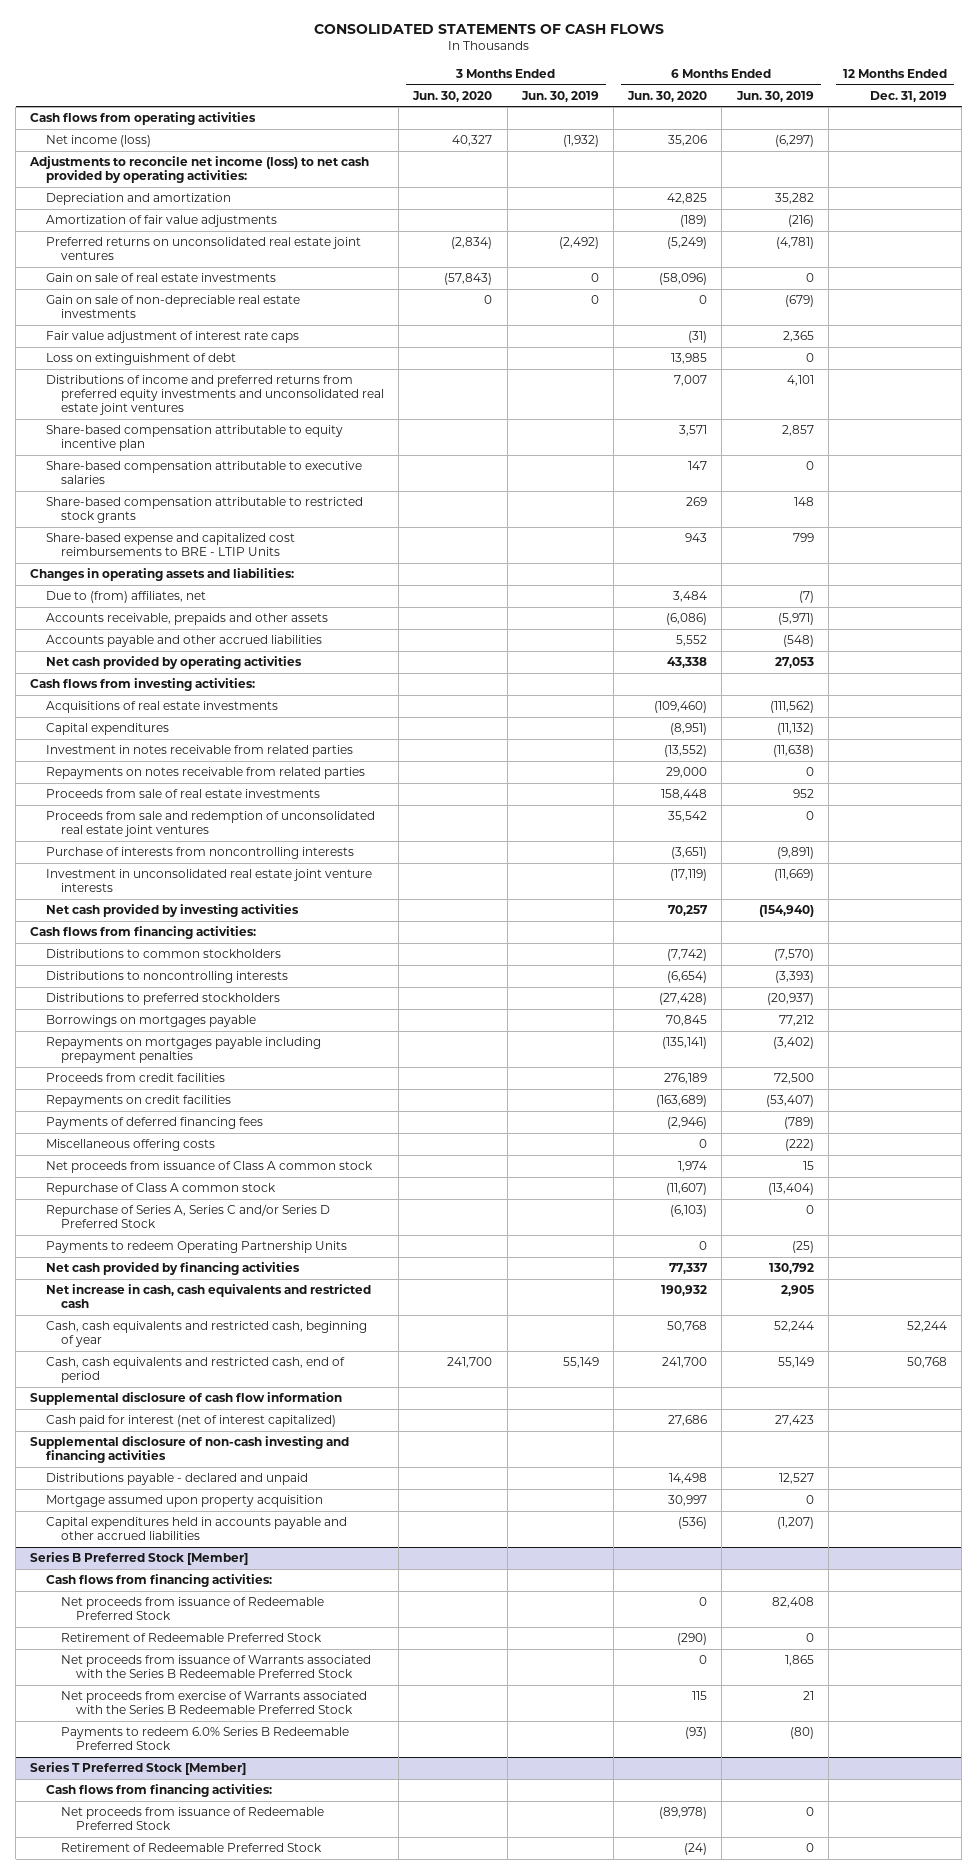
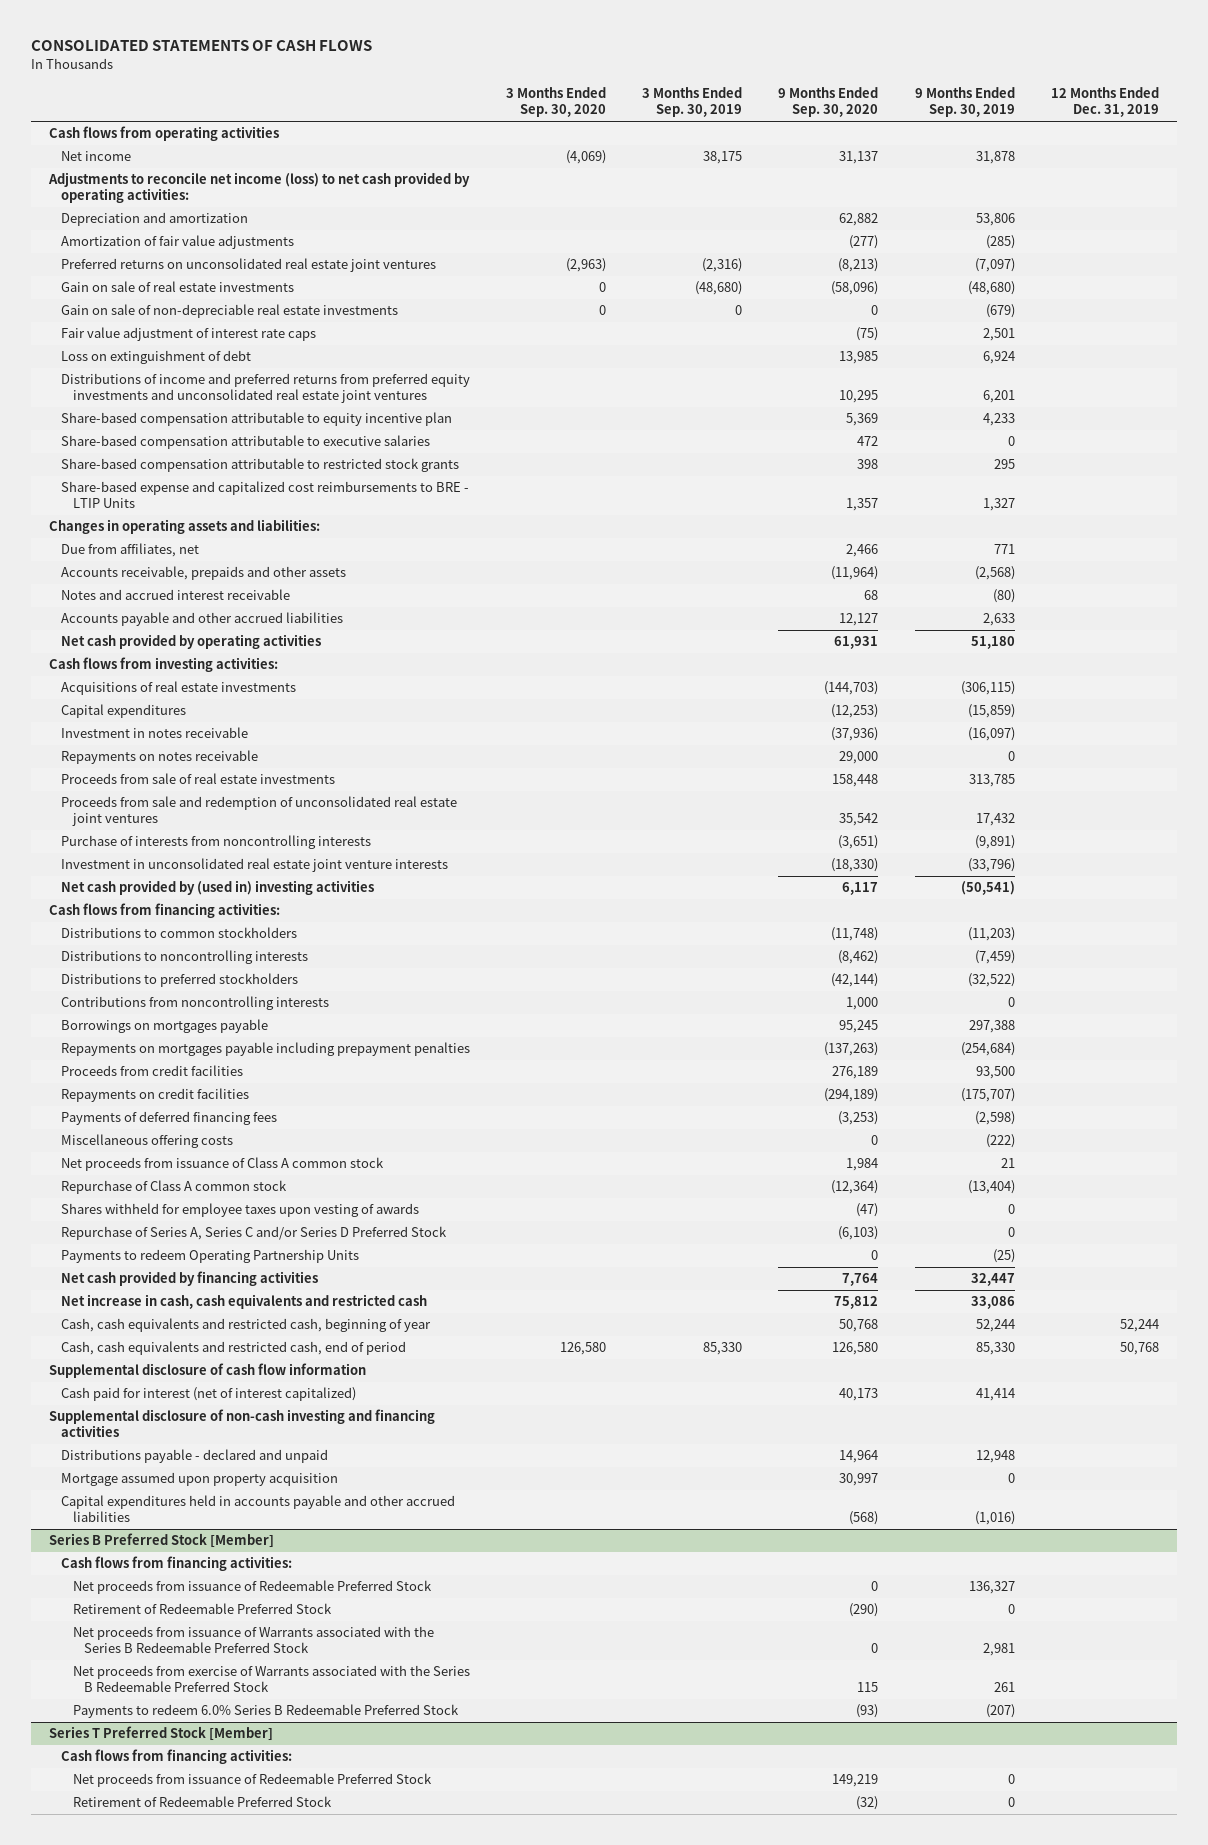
- | 3 Months Ended Jun. 30, 2020 | 3 Months Ended Jun. 30, 2019 | 6 Months Ended Jun. 30, 2020 | 6 Months Ended Jun. 30, 2019 | 12 Months Ended Dec. 31, 2019
+ | 3 Months Ended Sep. 30, 2020 | 3 Months Ended Sep. 30, 2019 | 9 Months Ended Sep. 30, 2020 | 9 Months Ended Sep. 30, 2019 | 12 Months Ended Dec. 31, 2019
- Net income (loss) | 40,327 | (1,932) | 35,206 | (6,297) |
+ Net income | (4,069) | 38,175 | 31,137 | 31,878 |
- Due to (from) affiliates, net | | | 3,484 | (7) |
+ Due from affiliates, net | | | 2,466 | 771 |
+ Notes and accrued interest receivable | | | 68 | (80) |
- Investment in notes receivable from related parties | | | (13,552) | (11,638) |
- Repayments on notes receivable from related parties | | | 29,000 | 0 |
+ Investment in notes receivable | | | (37,936) | (16,097) |
+ Repayments on notes receivable | | | 29,000 | 0 |
- Net cash provided by investing activities | | | 70,257 | (154,940) |
+ Net cash provided by (used in) investing activities | | | 6,117 | (50,541) |
+ Contributions from noncontrolling interests | | | 1,000 | 0 |
+ Shares withheld for employee taxes upon vesting of awards | | | (47) | 0 |

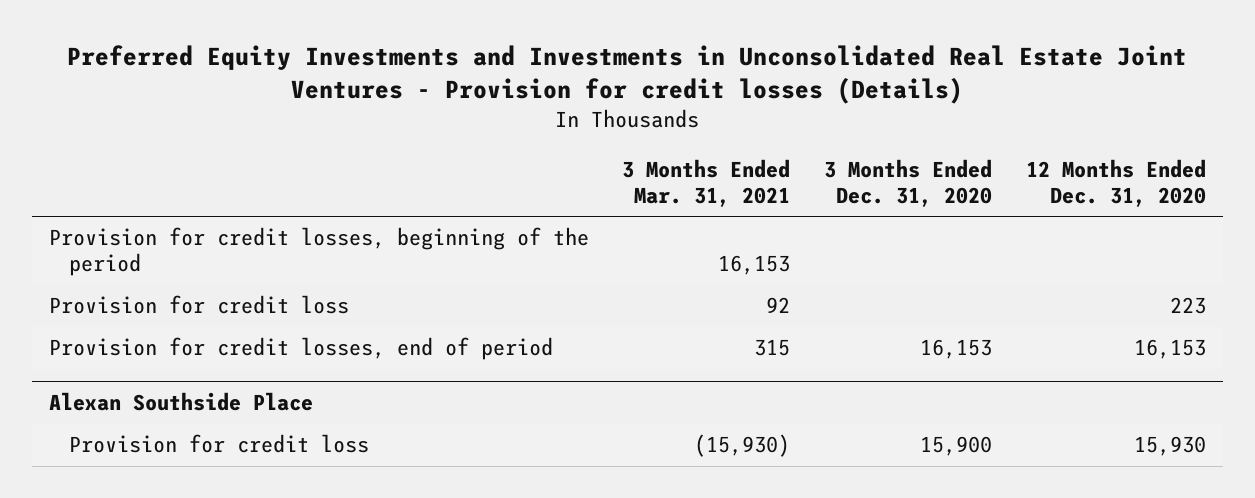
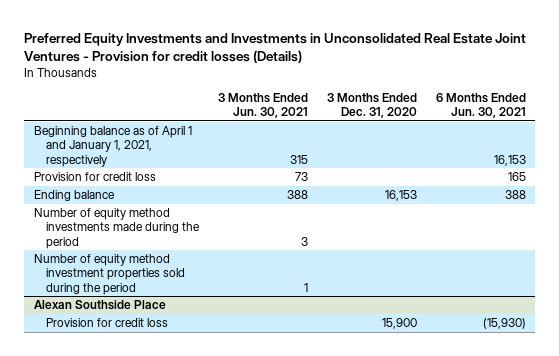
- | 3 Months Ended Mar. 31, 2021 | 3 Months Ended Dec. 31, 2020 | 12 Months Ended Dec. 31, 2020
+ | 3 Months Ended Jun. 30, 2021 | 3 Months Ended Dec. 31, 2020 | 6 Months Ended Jun. 30, 2021
- Provision for credit losses, beginning of the period | 16,153 | |
+ Beginning balance as of April 1 and January 1, 2021, respectively | 315 | | 16,153
- Provision for credit losses, end of period | 315 | 16,153 | 16,153
+ Ending balance | 388 | 16,153 | 388
+ Number of equity method investments made during the period | 3 | |
+ Number of equity method investment properties sold during the period | 1 | |

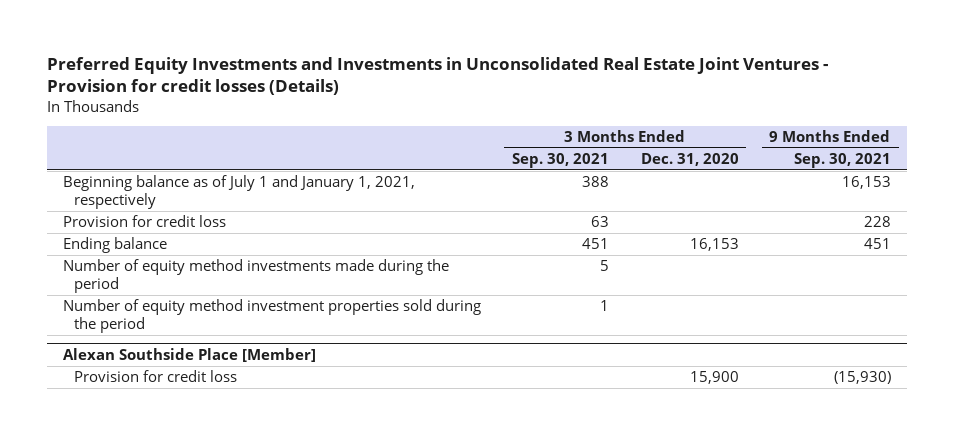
- | 3 Months Ended Jun. 30, 2021 | 3 Months Ended Dec. 31, 2020 | 6 Months Ended Jun. 30, 2021
+ | 3 Months Ended Sep. 30, 2021 | 3 Months Ended Dec. 31, 2020 | 9 Months Ended Sep. 30, 2021
- Beginning balance as of April 1 and January 1, 2021, respectively | 315 | | 16,153
+ Beginning balance as of July 1 and January 1, 2021, respectively | 388 | | 16,153
- Alexan Southside Place
+ Alexan Southside Place [Member]

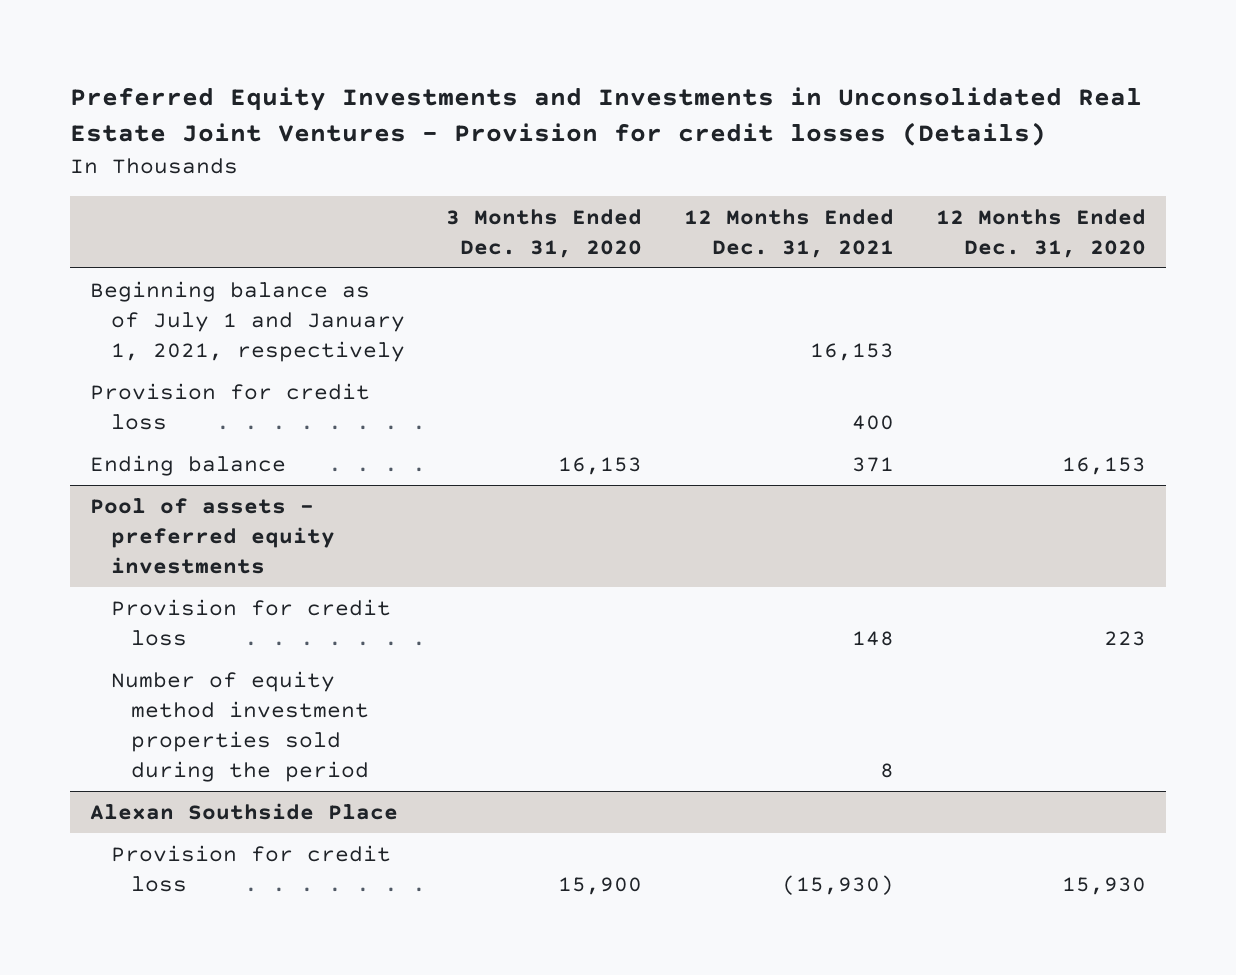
- | 3 Months Ended Sep. 30, 2021 | 3 Months Ended Dec. 31, 2020 | 9 Months Ended Sep. 30, 2021
+ | 3 Months Ended Dec. 31, 2020 | 12 Months Ended Dec. 31, 2021 | 12 Months Ended Dec. 31, 2020
- Number of equity method investments made during the period | 5 | |
- Number of equity method investment properties sold during the period | 1 | |
- Alexan Southside Place [Member]
+ Pool of assets - preferred equity investments
+ Provision for credit loss | | 148 | 223
+ Number of equity method investment properties sold during the period | | 8 |
+ Alexan Southside Place

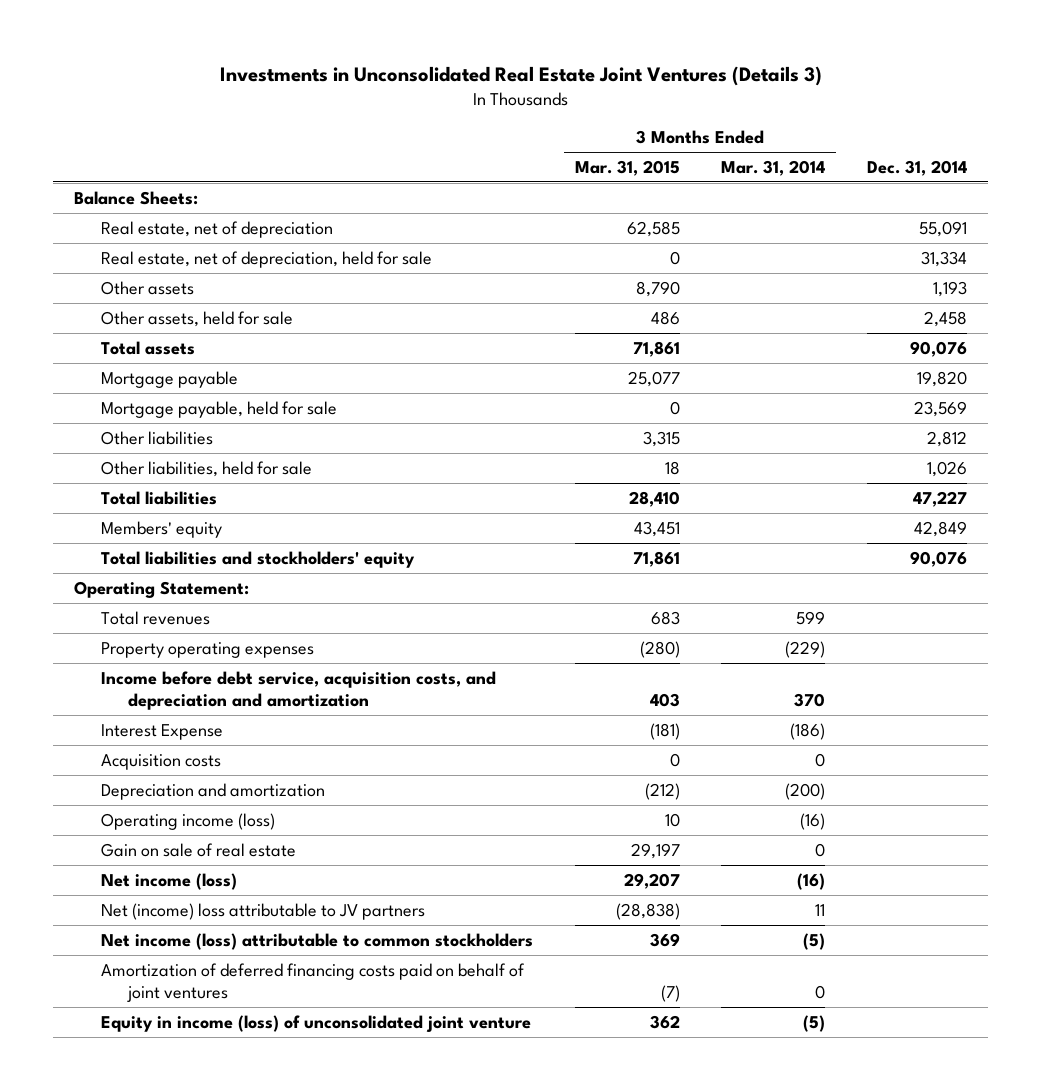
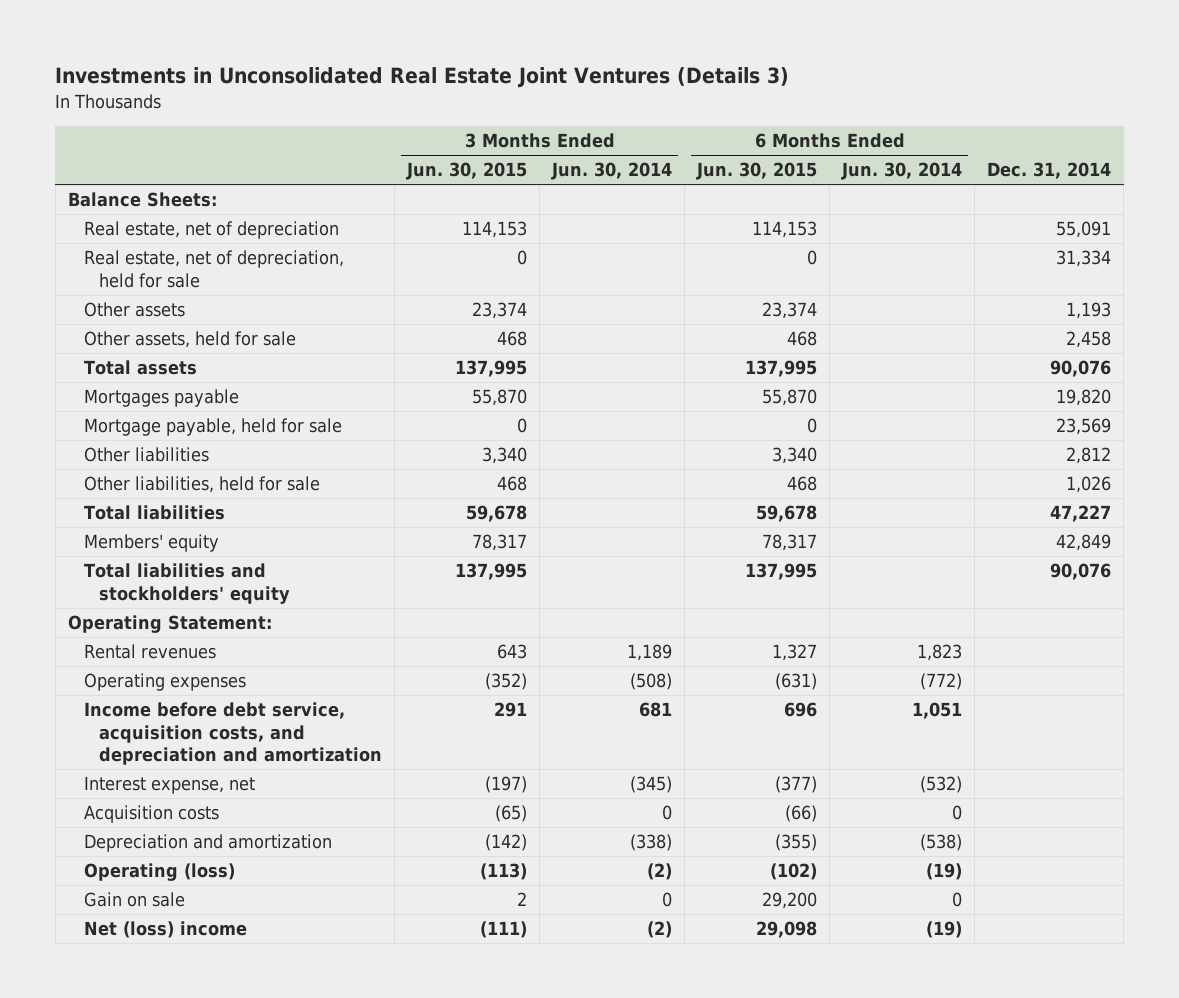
- | 3 Months Ended Mar. 31, 2015 | 3 Months Ended Mar. 31, 2014 | Dec. 31, 2014
+ | 3 Months Ended Jun. 30, 2015 | 3 Months Ended Jun. 30, 2014 | 6 Months Ended Jun. 30, 2015 | 6 Months Ended Jun. 30, 2014 | Dec. 31, 2014
- Mortgage payable | 25,077 | | 19,820
+ Mortgages payable | 55,870 | | 55,870 | | 19,820
- Total revenues | 683 | 599 |
- Property operating expenses | (280) | (229) |
+ Rental revenues | 643 | 1,189 | 1,327 | 1,823 |
+ Operating expenses | (352) | (508) | (631) | (772) |
- Interest Expense | (181) | (186) |
+ Interest expense, net | (197) | (345) | (377) | (532) |
- Operating income (loss) | 10 | (16) |
- Gain on sale of real estate | 29,197 | 0 |
- Net income (loss) | 29,207 | (16) |
- Net (income) loss attributable to JV partners | (28,838) | 11 |
- Net income (loss) attributable to common stockholders | 369 | (5) |
- Amortization of deferred financing costs paid on behalf of joint ventures | (7) | 0 |
- Equity in income (loss) of unconsolidated joint venture | 362 | (5) |
+ Operating (loss) | (113) | (2) | (102) | (19) |
+ Gain on sale | 2 | 0 | 29,200 | 0 |
+ Net (loss) income | (111) | (2) | 29,098 | (19) |

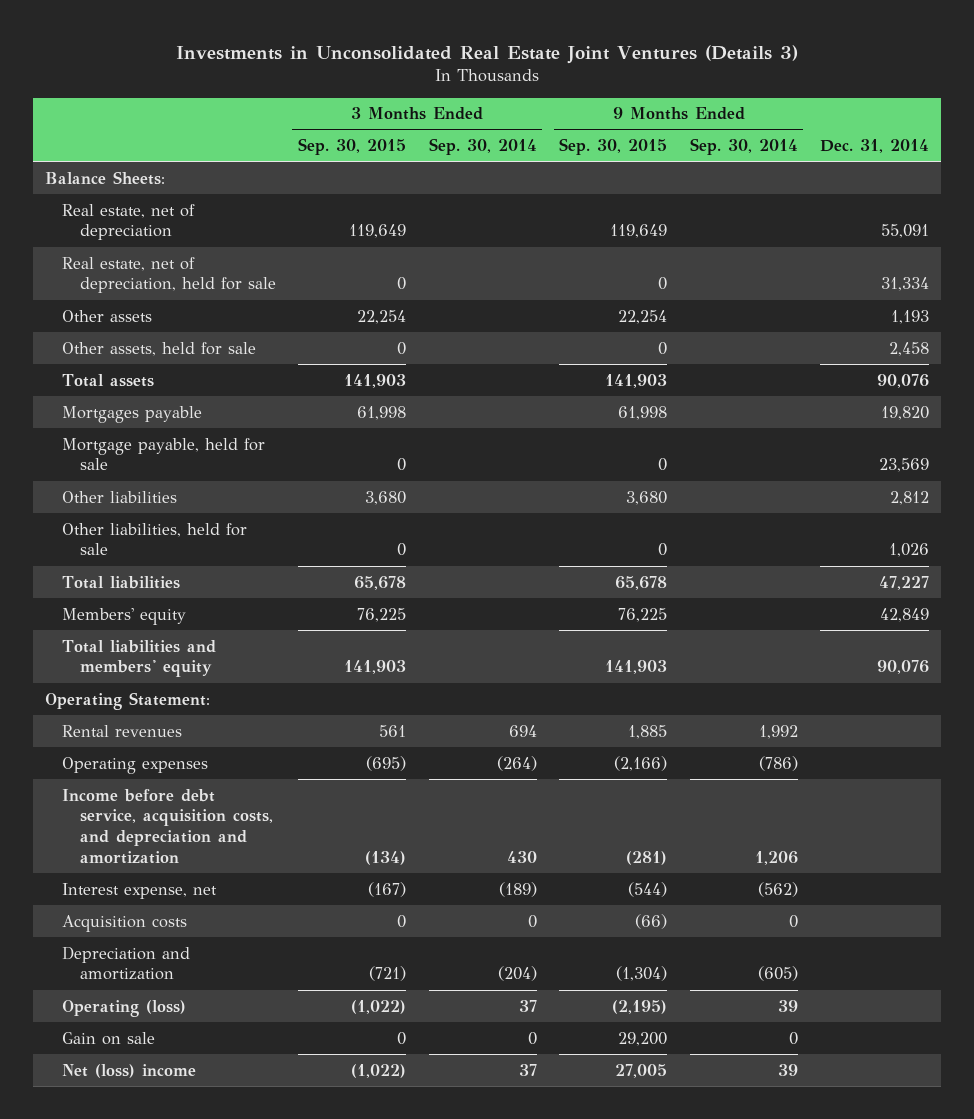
- | 3 Months Ended Jun. 30, 2015 | 3 Months Ended Jun. 30, 2014 | 6 Months Ended Jun. 30, 2015 | 6 Months Ended Jun. 30, 2014 | Dec. 31, 2014
+ | 3 Months Ended Sep. 30, 2015 | 3 Months Ended Sep. 30, 2014 | 9 Months Ended Sep. 30, 2015 | 9 Months Ended Sep. 30, 2014 | Dec. 31, 2014
- Total liabilities and stockholders' equity | 137,995 | | 137,995 | | 90,076
+ Total liabilities and members' equity | 141,903 | | 141,903 | | 90,076

